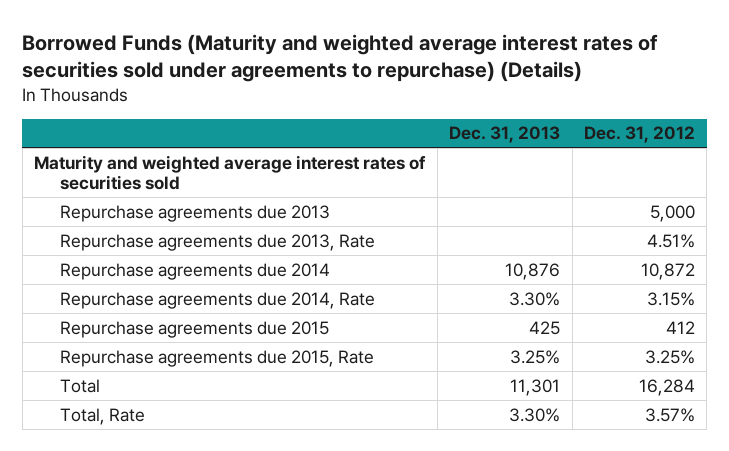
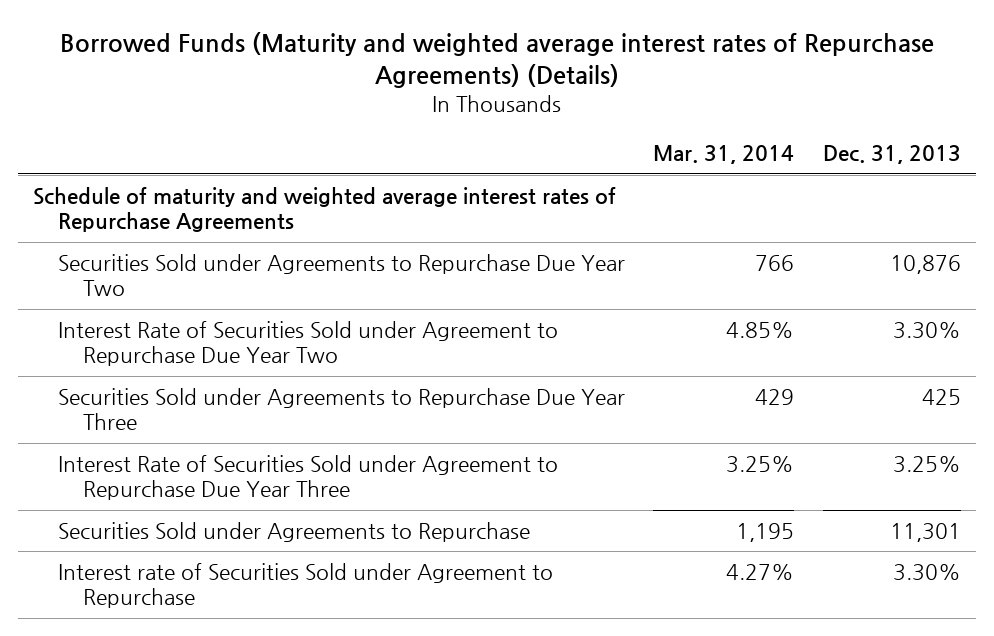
- Borrowed Funds (Maturity and weighted average interest rates of securities sold under agreements to repurchase) (Details)
+ Borrowed Funds (Maturity and weighted average interest rates of Repurchase Agreements) (Details)
- | Dec. 31, 2013 | Dec. 31, 2012
+ | Mar. 31, 2014 | Dec. 31, 2013
- Maturity and weighted average interest rates of securities sold
- Repurchase agreements due 2013 | | 5,000
- Repurchase agreements due 2013, Rate | | 4.51%
- Repurchase agreements due 2014 | 10,876 | 10,872
- Repurchase agreements due 2014, Rate | 3.30% | 3.15%
- Repurchase agreements due 2015 | 425 | 412
- Repurchase agreements due 2015, Rate | 3.25% | 3.25%
- Total | 11,301 | 16,284
- Total, Rate | 3.30% | 3.57%
+ Schedule of maturity and weighted average interest rates of Repurchase Agreements
+ Securities Sold under Agreements to Repurchase Due Year Two | 766 | 10,876
+ Interest Rate of Securities Sold under Agreement to Repurchase Due Year Two | 4.85% | 3.30%
+ Securities Sold under Agreements to Repurchase Due Year Three | 429 | 425
+ Interest Rate of Securities Sold under Agreement to Repurchase Due Year Three | 3.25% | 3.25%
+ Securities Sold under Agreements to Repurchase | 1,195 | 11,301
+ Interest rate of Securities Sold under Agreement to Repurchase | 4.27% | 3.30%

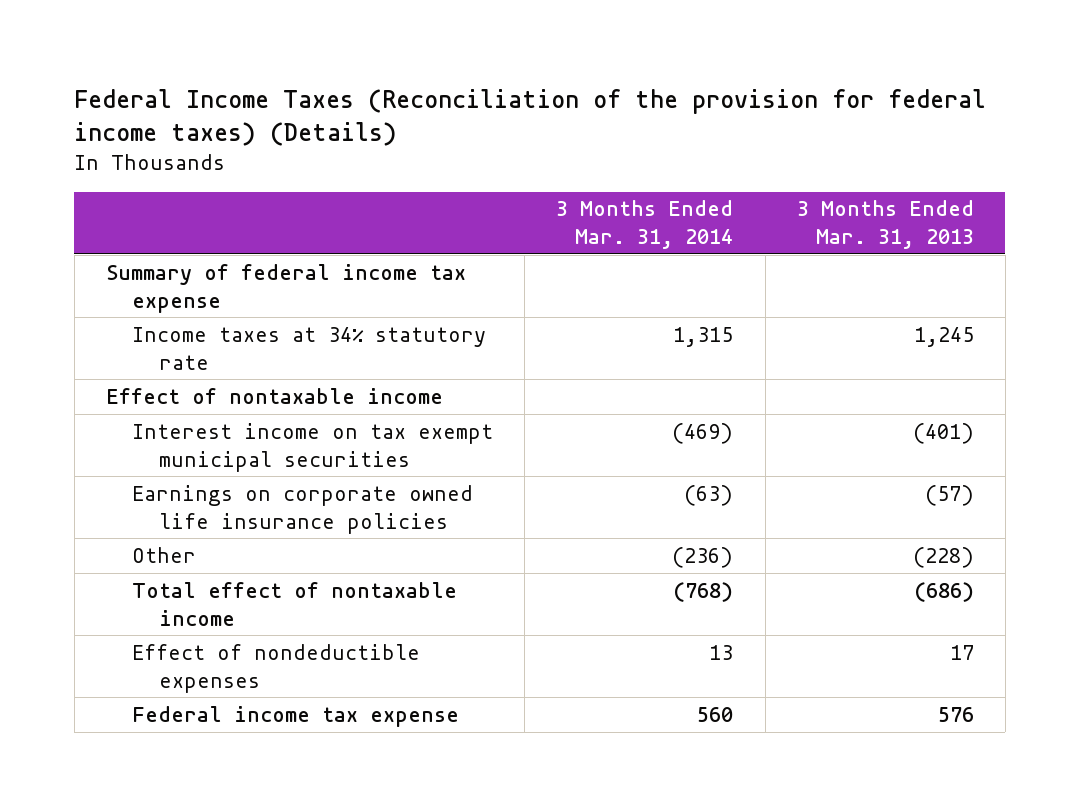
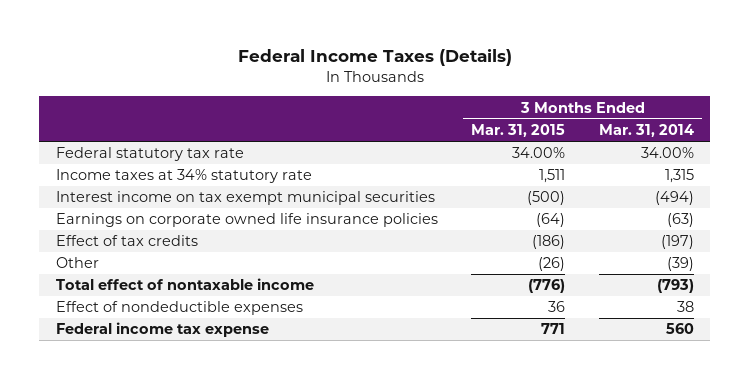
- Federal Income Taxes (Reconciliation of the provision for federal income taxes) (Details)
+ Federal Income Taxes (Details)
- | 3 Months Ended Mar. 31, 2014 | 3 Months Ended Mar. 31, 2013
+ | 3 Months Ended Mar. 31, 2015 | 3 Months Ended Mar. 31, 2014
- Summary of federal income tax expense
+ Federal statutory tax rate | 34.00% | 34.00%
- Effect of nontaxable income
- Interest income on tax exempt municipal securities | (469) | (401)
+ Interest income on tax exempt municipal securities | (500) | (494)
- Other | (236) | (228)
- Total effect of nontaxable income | (768) | (686)
- Effect of nondeductible expenses | 13 | 17
+ Effect of tax credits | (186) | (197)
+ Other | (26) | (39)
+ Total effect of nontaxable income | (776) | (793)
+ Effect of nondeductible expenses | 36 | 38

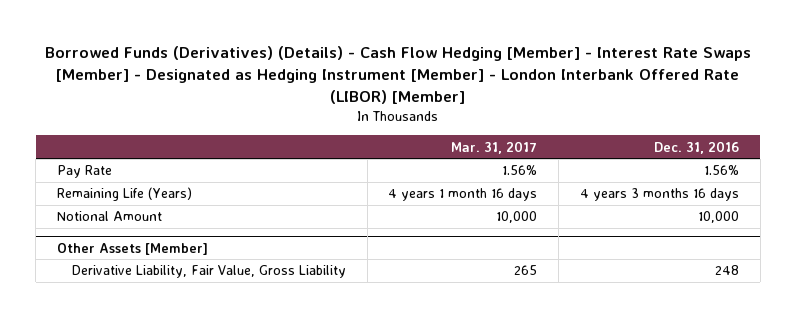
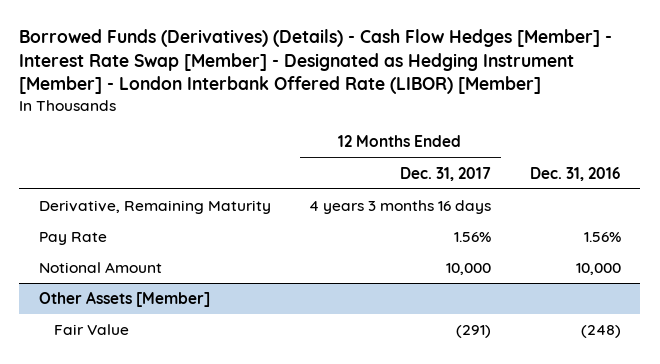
- Borrowed Funds (Derivatives) (Details) - Cash Flow Hedging [Member] - Interest Rate Swaps [Member] - Designated as Hedging Instrument [Member] - London Interbank Offered Rate (LIBOR) [Member]
+ Borrowed Funds (Derivatives) (Details) - Cash Flow Hedges [Member] - Interest Rate Swap [Member] - Designated as Hedging Instrument [Member] - London Interbank Offered Rate (LIBOR) [Member]
- | Mar. 31, 2017 | Dec. 31, 2016
+ | 12 Months Ended Dec. 31, 2017 | Dec. 31, 2016
+ Derivative, Remaining Maturity | 4 years 3 months 16 days |
- Remaining Life (Years) | 4 years 1 month 16 days | 4 years 3 months 16 days
@ Other Assets [Member]
- Derivative Liability, Fair Value, Gross Liability | 265 | 248
+ Fair Value | (291) | (248)

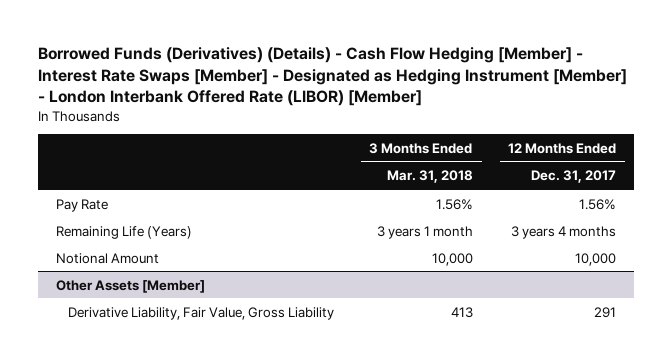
- Borrowed Funds (Derivatives) (Details) - Cash Flow Hedges [Member] - Interest Rate Swap [Member] - Designated as Hedging Instrument [Member] - London Interbank Offered Rate (LIBOR) [Member]
+ Borrowed Funds (Derivatives) (Details) - Cash Flow Hedging [Member] - Interest Rate Swaps [Member] - Designated as Hedging Instrument [Member] - London Interbank Offered Rate (LIBOR) [Member]
- | 12 Months Ended Dec. 31, 2017 | Dec. 31, 2016
+ | 3 Months Ended Mar. 31, 2018 | 12 Months Ended Dec. 31, 2017
- Derivative, Remaining Maturity | 4 years 3 months 16 days |
+ Remaining Life (Years) | 3 years 1 month | 3 years 4 months
@ Other Assets [Member]
- Fair Value | (291) | (248)
+ Derivative Liability, Fair Value, Gross Liability | 413 | 291

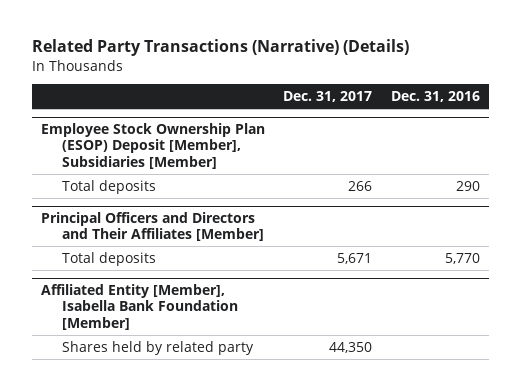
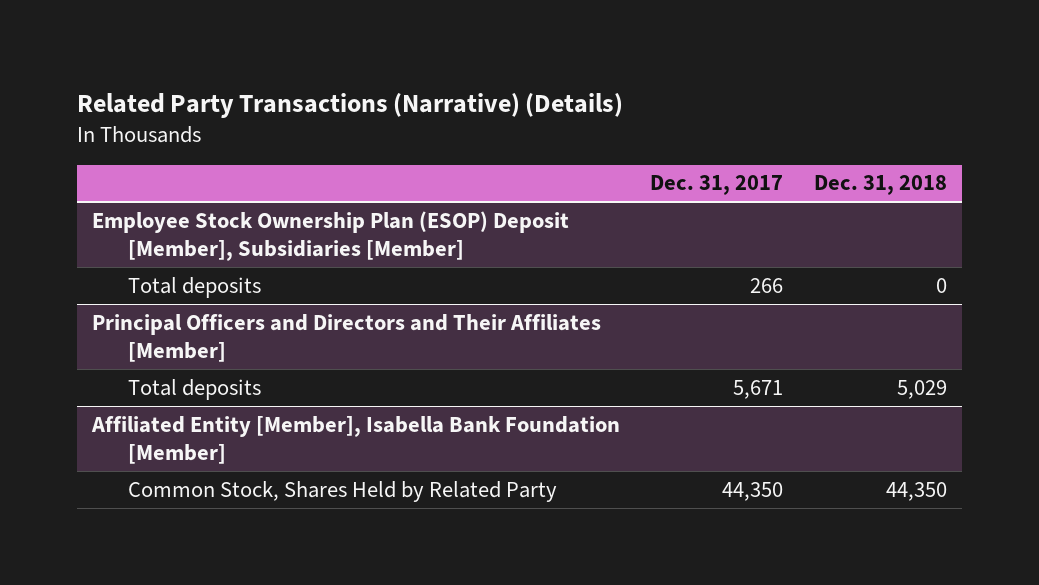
- | Dec. 31, 2017 | Dec. 31, 2016
+ | Dec. 31, 2017 | Dec. 31, 2018
@ Affiliated Entity [Member], Isabella Bank Foundation [Member]
- Shares held by related party | 44,350 |
+ Common Stock, Shares Held by Related Party | 44,350 | 44,350

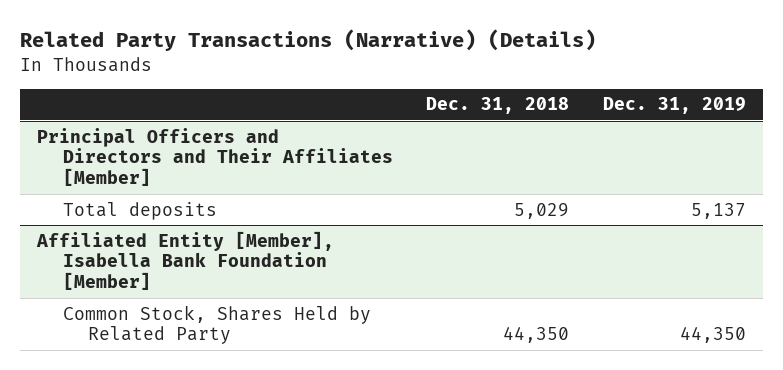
- | Dec. 31, 2017 | Dec. 31, 2018
+ | Dec. 31, 2018 | Dec. 31, 2019
- Employee Stock Ownership Plan (ESOP) Deposit [Member], Subsidiaries [Member]
- Total deposits | 266 | 0

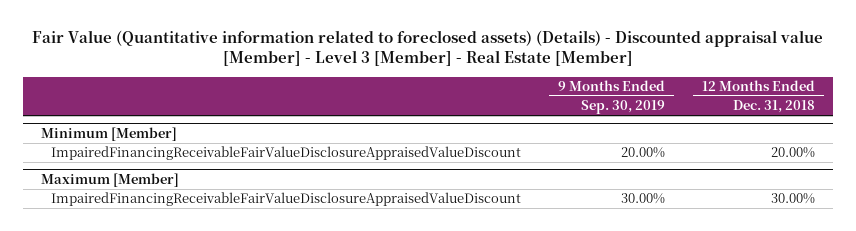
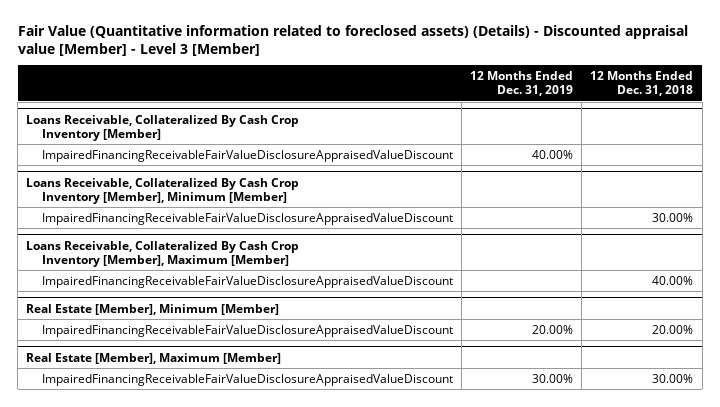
- Fair Value (Quantitative information related to foreclosed assets) (Details) - Discounted appraisal value [Member] - Level 3 [Member] - Real Estate [Member]
+ Fair Value (Quantitative information related to foreclosed assets) (Details) - Discounted appraisal value [Member] - Level 3 [Member]
- | 9 Months Ended Sep. 30, 2019 | 12 Months Ended Dec. 31, 2018
+ | 12 Months Ended Dec. 31, 2019 | 12 Months Ended Dec. 31, 2018
- Minimum [Member]
+ Loans Receivable, Collateralized By Cash Crop Inventory [Member]
+ ImpairedFinancingReceivableFairValueDisclosureAppraisedValueDiscount | 40.00% |
+ Loans Receivable, Collateralized By Cash Crop Inventory [Member], Minimum [Member]
+ ImpairedFinancingReceivableFairValueDisclosureAppraisedValueDiscount | | 30.00%
+ Loans Receivable, Collateralized By Cash Crop Inventory [Member], Maximum [Member]
+ ImpairedFinancingReceivableFairValueDisclosureAppraisedValueDiscount | | 40.00%
+ Real Estate [Member], Minimum [Member]
- Maximum [Member]
+ Real Estate [Member], Maximum [Member]

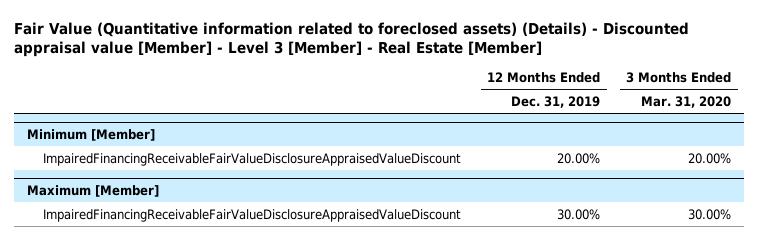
- Fair Value (Quantitative information related to foreclosed assets) (Details) - Discounted appraisal value [Member] - Level 3 [Member]
+ Fair Value (Quantitative information related to foreclosed assets) (Details) - Discounted appraisal value [Member] - Level 3 [Member] - Real Estate [Member]
- | 12 Months Ended Dec. 31, 2019 | 12 Months Ended Dec. 31, 2018
+ | 12 Months Ended Dec. 31, 2019 | 3 Months Ended Mar. 31, 2020
- Loans Receivable, Collateralized By Cash Crop Inventory [Member]
- ImpairedFinancingReceivableFairValueDisclosureAppraisedValueDiscount | 40.00% |
- Loans Receivable, Collateralized By Cash Crop Inventory [Member], Minimum [Member]
- ImpairedFinancingReceivableFairValueDisclosureAppraisedValueDiscount | | 30.00%
- Loans Receivable, Collateralized By Cash Crop Inventory [Member], Maximum [Member]
- ImpairedFinancingReceivableFairValueDisclosureAppraisedValueDiscount | | 40.00%
- Real Estate [Member], Minimum [Member]
+ Minimum [Member]
- Real Estate [Member], Maximum [Member]
+ Maximum [Member]

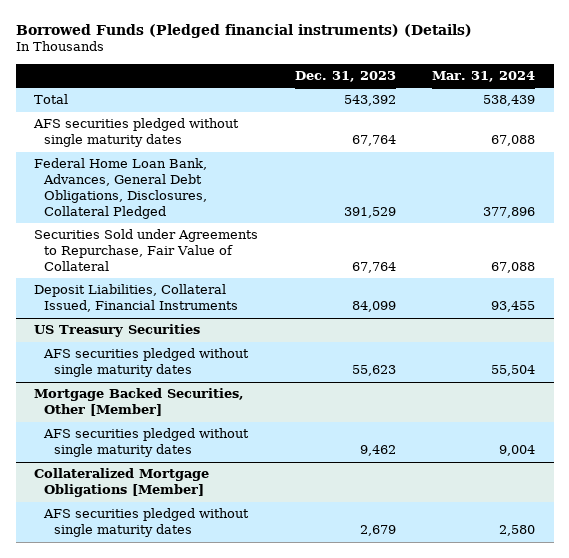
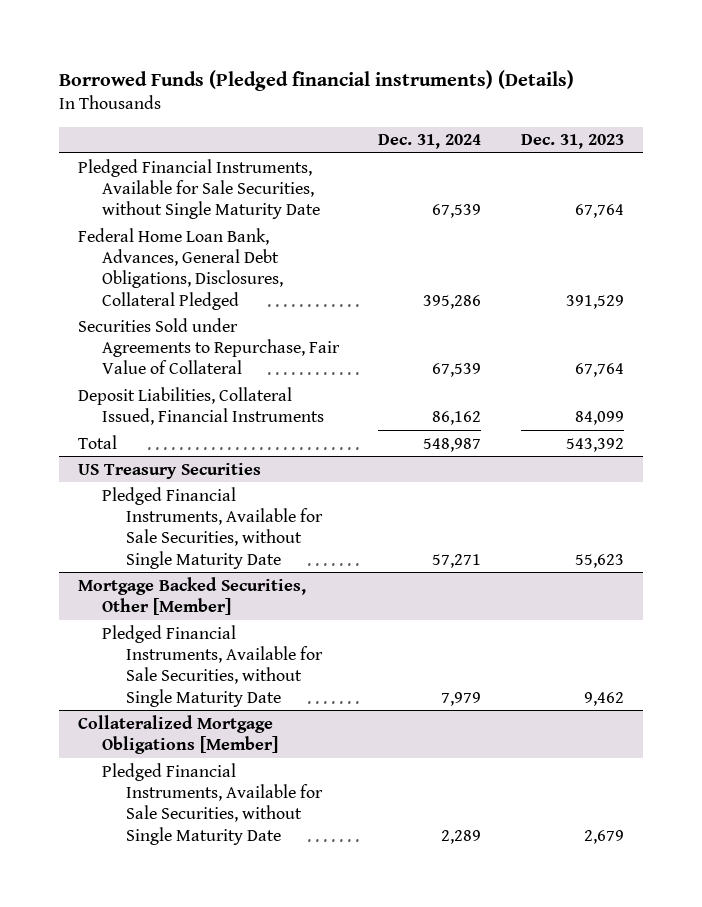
- | Dec. 31, 2023 | Mar. 31, 2024
+ | Dec. 31, 2024 | Dec. 31, 2023
- AFS securities pledged without single maturity dates | 67,764 | 67,088
+ Pledged Financial Instruments, Available for Sale Securities, without Single Maturity Date | 67,539 | 67,764
moved down: Total | 548,987 | 543,392
@ US Treasury Securities
- AFS securities pledged without single maturity dates | 55,623 | 55,504
+ Pledged Financial Instruments, Available for Sale Securities, without Single Maturity Date | 57,271 | 55,623
@ Mortgage Backed Securities, Other [Member]
- AFS securities pledged without single maturity dates | 9,462 | 9,004
+ Pledged Financial Instruments, Available for Sale Securities, without Single Maturity Date | 7,979 | 9,462
@ Collateralized Mortgage Obligations [Member]
- AFS securities pledged without single maturity dates | 2,679 | 2,580
+ Pledged Financial Instruments, Available for Sale Securities, without Single Maturity Date | 2,289 | 2,679

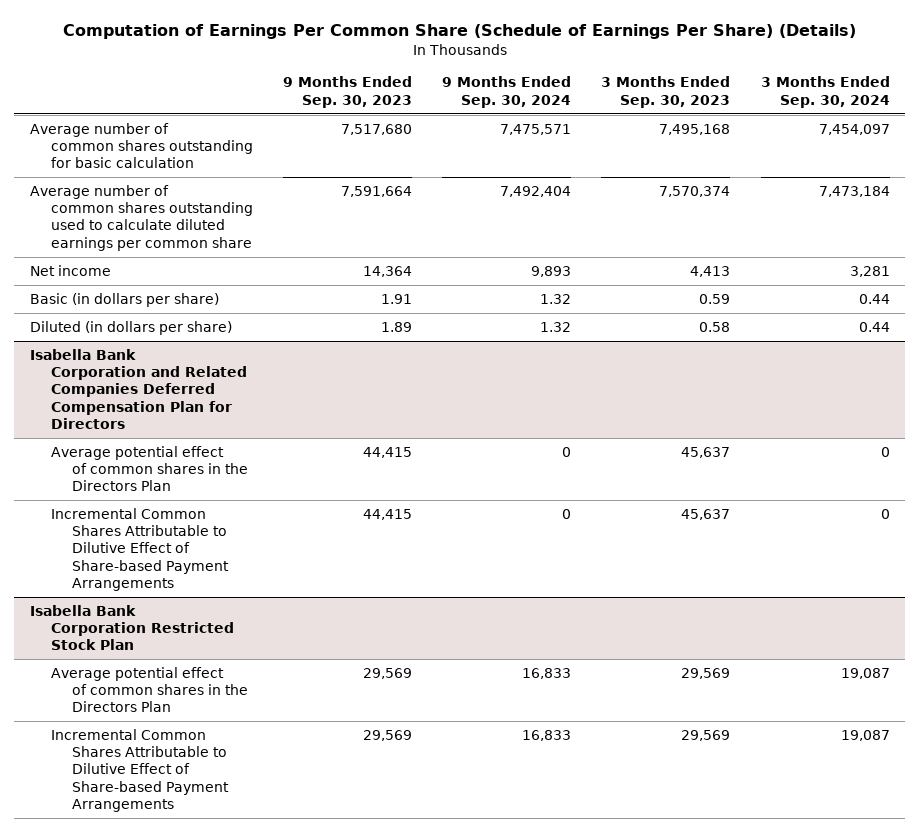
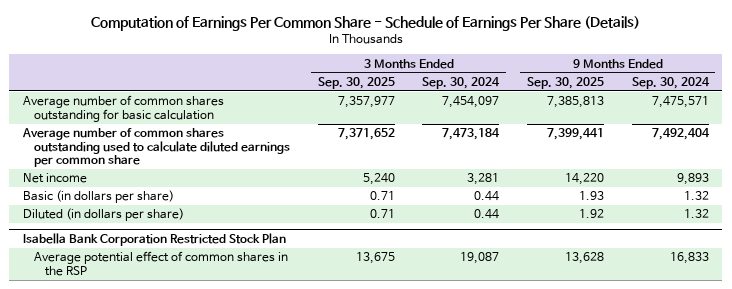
- Computation of Earnings Per Common Share (Schedule of Earnings Per Share) (Details)
+ Computation of Earnings Per Common Share - Schedule of Earnings Per Share (Details)
- | 9 Months Ended Sep. 30, 2023 | 9 Months Ended Sep. 30, 2024 | 3 Months Ended Sep. 30, 2023 | 3 Months Ended Sep. 30, 2024
+ | 3 Months Ended Sep. 30, 2025 | 3 Months Ended Sep. 30, 2024 | 9 Months Ended Sep. 30, 2025 | 9 Months Ended Sep. 30, 2024
- Isabella Bank Corporation and Related Companies Deferred Compensation Plan for Directors
- Average potential effect of common shares in the Directors Plan | 44,415 | 0 | 45,637 | 0
- Incremental Common Shares Attributable to Dilutive Effect of Share-based Payment Arrangements | 44,415 | 0 | 45,637 | 0
@ Isabella Bank Corporation Restricted Stock Plan
- Average potential effect of common shares in the Directors Plan | 29,569 | 16,833 | 29,569 | 19,087
- Incremental Common Shares Attributable to Dilutive Effect of Share-based Payment Arrangements | 29,569 | 16,833 | 29,569 | 19,087
+ Average potential effect of common shares in the RSP | 13,675 | 19,087 | 13,628 | 16,833

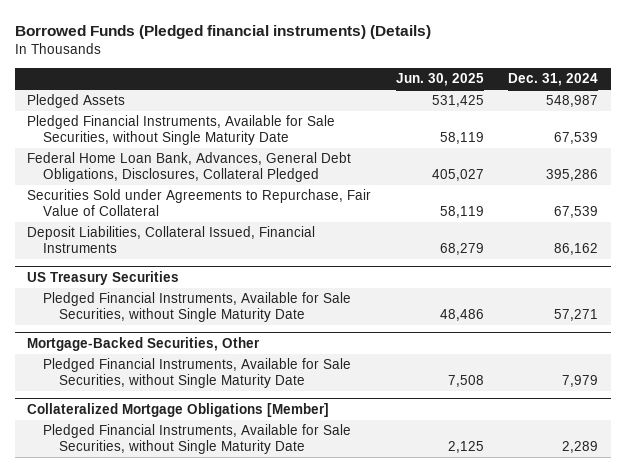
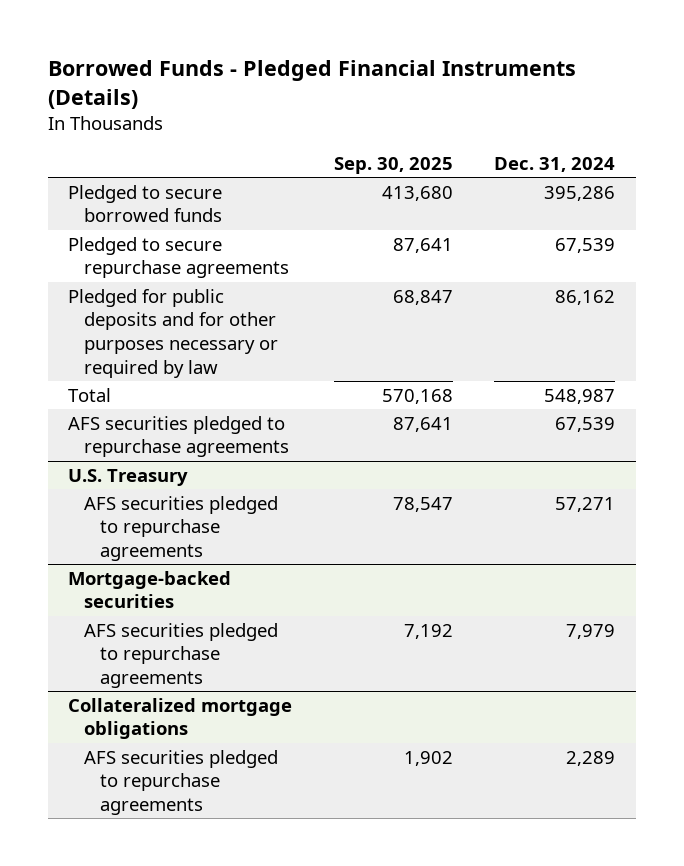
- Borrowed Funds (Pledged financial instruments) (Details)
+ Borrowed Funds - Pledged Financial Instruments (Details)
- | Jun. 30, 2025 | Dec. 31, 2024
+ | Sep. 30, 2025 | Dec. 31, 2024
- Pledged Assets | 531,425 | 548,987
- Pledged Financial Instruments, Available for Sale Securities, without Single Maturity Date | 58,119 | 67,539
- Federal Home Loan Bank, Advances, General Debt Obligations, Disclosures, Collateral Pledged | 405,027 | 395,286
- Securities Sold under Agreements to Repurchase, Fair Value of Collateral | 58,119 | 67,539
- Deposit Liabilities, Collateral Issued, Financial Instruments | 68,279 | 86,162
- US Treasury Securities
- Pledged Financial Instruments, Available for Sale Securities, without Single Maturity Date | 48,486 | 57,271
- Mortgage-Backed Securities, Other
- Pledged Financial Instruments, Available for Sale Securities, without Single Maturity Date | 7,508 | 7,979
- Collateralized Mortgage Obligations [Member]
- Pledged Financial Instruments, Available for Sale Securities, without Single Maturity Date | 2,125 | 2,289
+ Pledged to secure borrowed funds | 413,680 | 395,286
+ Pledged to secure repurchase agreements | 87,641 | 67,539
+ Pledged for public deposits and for other purposes necessary or required by law | 68,847 | 86,162
+ Total | 570,168 | 548,987
+ AFS securities pledged to repurchase agreements | 87,641 | 67,539
+ U.S. Treasury
+ AFS securities pledged to repurchase agreements | 78,547 | 57,271
+ Mortgage-backed securities
+ AFS securities pledged to repurchase agreements | 7,192 | 7,979
+ Collateralized mortgage obligations
+ AFS securities pledged to repurchase agreements | 1,902 | 2,289

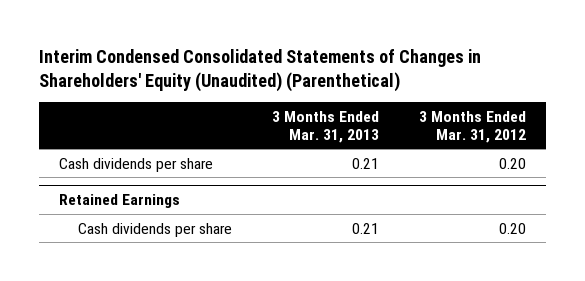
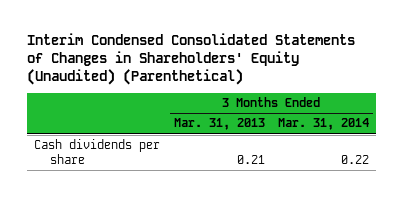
- | 3 Months Ended Mar. 31, 2013 | 3 Months Ended Mar. 31, 2012
+ | 3 Months Ended Mar. 31, 2013 | 3 Months Ended Mar. 31, 2014
- Retained Earnings
- Cash dividends per share | 0.21 | 0.20

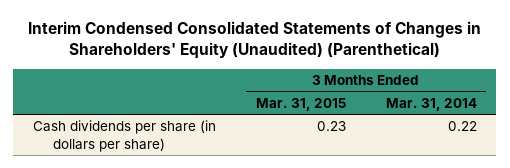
- | 3 Months Ended Mar. 31, 2013 | 3 Months Ended Mar. 31, 2014
+ | 3 Months Ended Mar. 31, 2015 | 3 Months Ended Mar. 31, 2014
- Cash dividends per share | 0.21 | 0.22
+ Cash dividends per share (in dollars per share) | 0.23 | 0.22

